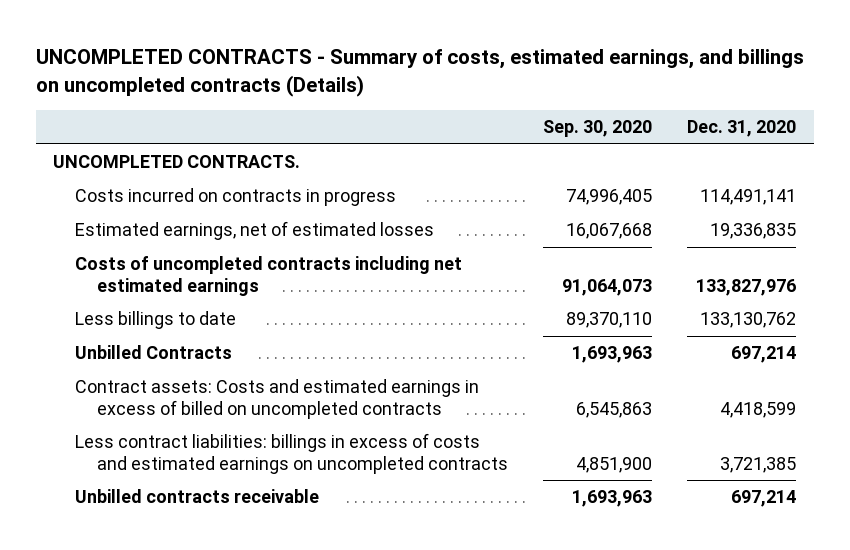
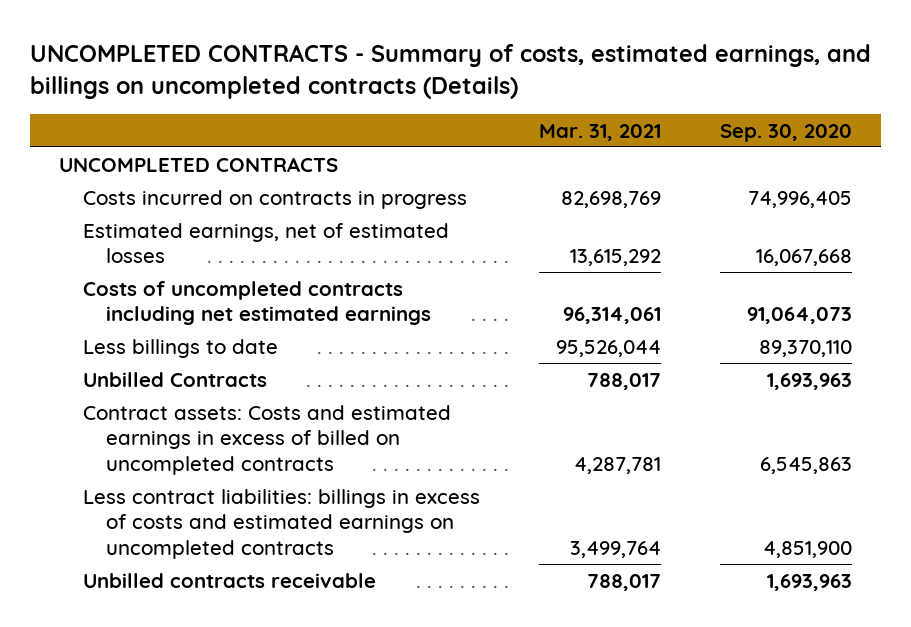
- | Sep. 30, 2020 | Dec. 31, 2020
+ | Mar. 31, 2021 | Sep. 30, 2020
- UNCOMPLETED CONTRACTS.
+ UNCOMPLETED CONTRACTS

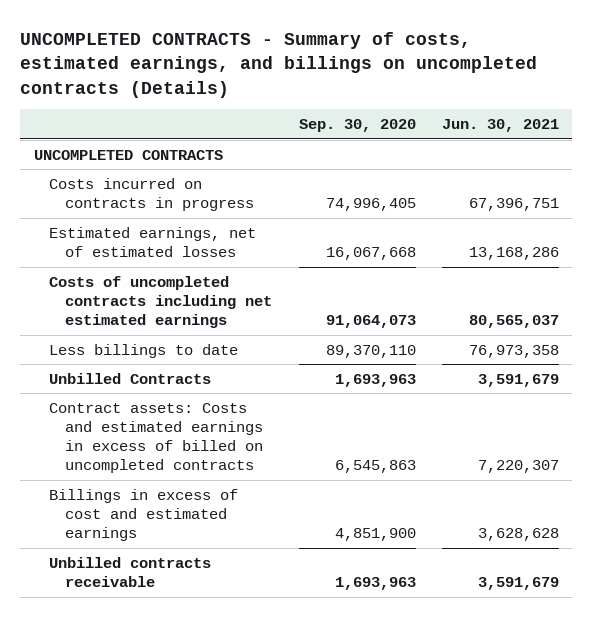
- | Mar. 31, 2021 | Sep. 30, 2020
+ | Sep. 30, 2020 | Jun. 30, 2021
- Less contract liabilities: billings in excess of costs and estimated earnings on uncompleted contracts | 3,499,764 | 4,851,900
+ Billings in excess of cost and estimated earnings | 4,851,900 | 3,628,628

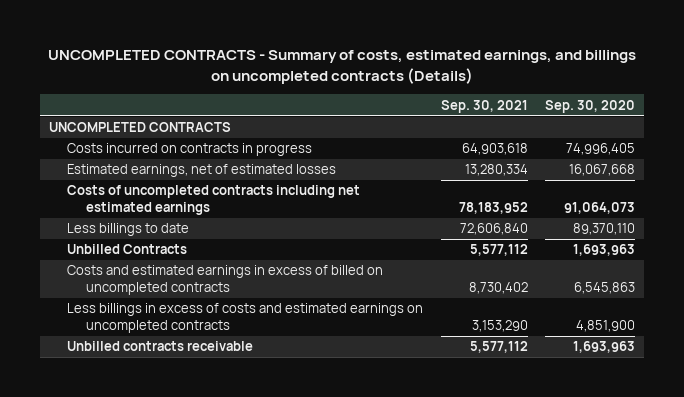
- | Sep. 30, 2020 | Jun. 30, 2021
+ | Sep. 30, 2021 | Sep. 30, 2020
- Contract assets: Costs and estimated earnings in excess of billed on uncompleted contracts | 6,545,863 | 7,220,307
- Billings in excess of cost and estimated earnings | 4,851,900 | 3,628,628
+ Costs and estimated earnings in excess of billed on uncompleted contracts | 8,730,402 | 6,545,863
+ Less billings in excess of costs and estimated earnings on uncompleted contracts | 3,153,290 | 4,851,900

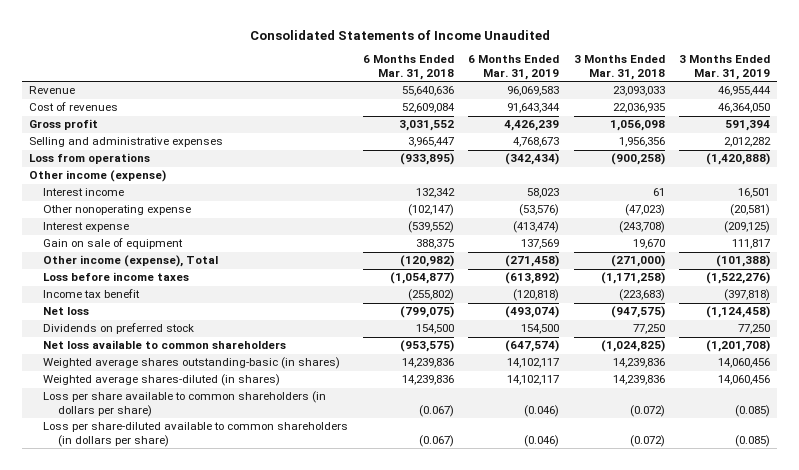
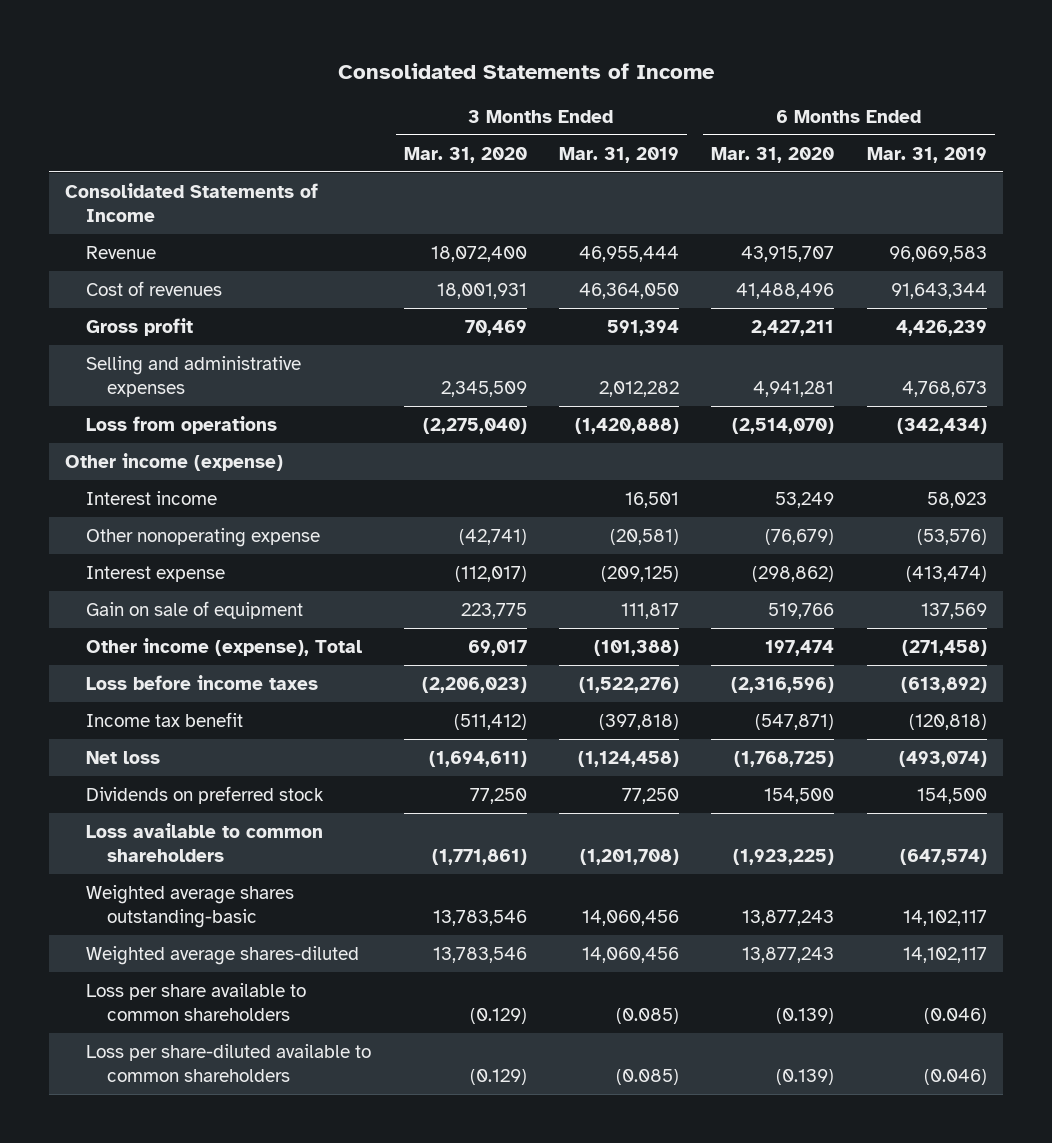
- Consolidated Statements of Income Unaudited
+ Consolidated Statements of Income
- | 6 Months Ended Mar. 31, 2018 | 6 Months Ended Mar. 31, 2019 | 3 Months Ended Mar. 31, 2018 | 3 Months Ended Mar. 31, 2019
+ | 3 Months Ended Mar. 31, 2020 | 3 Months Ended Mar. 31, 2019 | 6 Months Ended Mar. 31, 2020 | 6 Months Ended Mar. 31, 2019
+ Consolidated Statements of Income
- Net loss available to common shareholders | (953,575) | (647,574) | (1,024,825) | (1,201,708)
- Weighted average shares outstanding-basic (in shares) | 14,239,836 | 14,102,117 | 14,239,836 | 14,060,456
- Weighted average shares-diluted (in shares) | 14,239,836 | 14,102,117 | 14,239,836 | 14,060,456
- Loss per share available to common shareholders (in dollars per share) | (0.067) | (0.046) | (0.072) | (0.085)
- Loss per share-diluted available to common shareholders (in dollars per share) | (0.067) | (0.046) | (0.072) | (0.085)
+ Loss available to common shareholders | (1,771,861) | (1,201,708) | (1,923,225) | (647,574)
+ Weighted average shares outstanding-basic | 13,783,546 | 14,060,456 | 13,877,243 | 14,102,117
+ Weighted average shares-diluted | 13,783,546 | 14,060,456 | 13,877,243 | 14,102,117
+ Loss per share available to common shareholders | (0.129) | (0.085) | (0.139) | (0.046)
+ Loss per share-diluted available to common shareholders | (0.129) | (0.085) | (0.139) | (0.046)

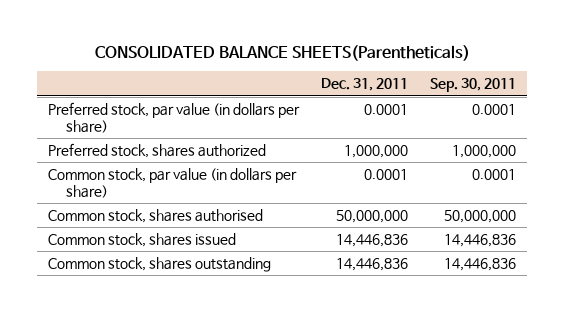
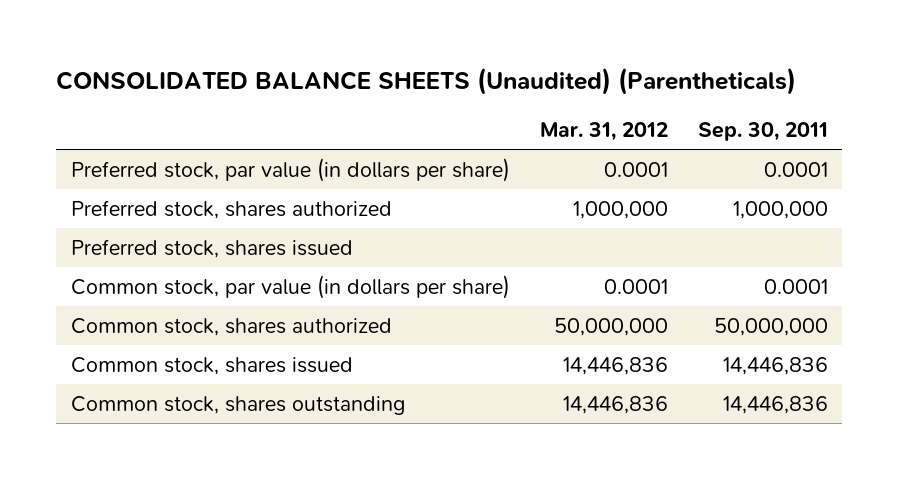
- CONSOLIDATED BALANCE SHEETS(Parentheticals)
+ CONSOLIDATED BALANCE SHEETS (Unaudited) (Parentheticals)
- | Dec. 31, 2011 | Sep. 30, 2011
+ | Mar. 31, 2012 | Sep. 30, 2011
+ Preferred stock, shares issued
- Common stock, shares authorised | 50,000,000 | 50,000,000
+ Common stock, shares authorized | 50,000,000 | 50,000,000

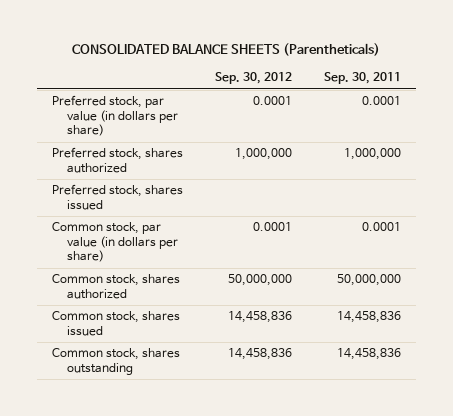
- CONSOLIDATED BALANCE SHEETS (Unaudited) (Parentheticals)
+ CONSOLIDATED BALANCE SHEETS (Parentheticals)
- | Mar. 31, 2012 | Sep. 30, 2011
+ | Sep. 30, 2012 | Sep. 30, 2011
- Common stock, shares issued | 14,446,836 | 14,446,836
- Common stock, shares outstanding | 14,446,836 | 14,446,836
+ Common stock, shares issued | 14,458,836 | 14,458,836
+ Common stock, shares outstanding | 14,458,836 | 14,458,836

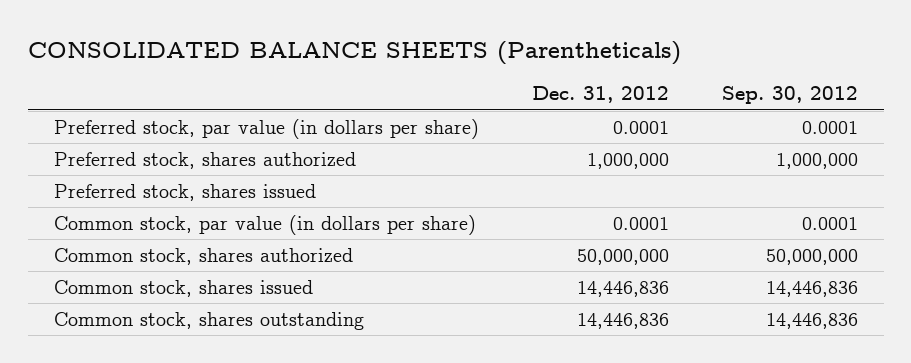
- | Sep. 30, 2012 | Sep. 30, 2011
+ | Dec. 31, 2012 | Sep. 30, 2012
- Common stock, shares issued | 14,458,836 | 14,458,836
- Common stock, shares outstanding | 14,458,836 | 14,458,836
+ Common stock, shares issued | 14,446,836 | 14,446,836
+ Common stock, shares outstanding | 14,446,836 | 14,446,836

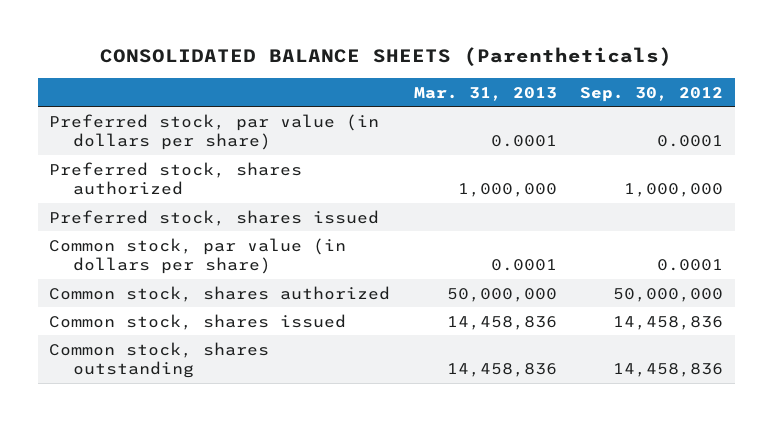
- | Dec. 31, 2012 | Sep. 30, 2012
+ | Mar. 31, 2013 | Sep. 30, 2012
- Common stock, shares issued | 14,446,836 | 14,446,836
- Common stock, shares outstanding | 14,446,836 | 14,446,836
+ Common stock, shares issued | 14,458,836 | 14,458,836
+ Common stock, shares outstanding | 14,458,836 | 14,458,836

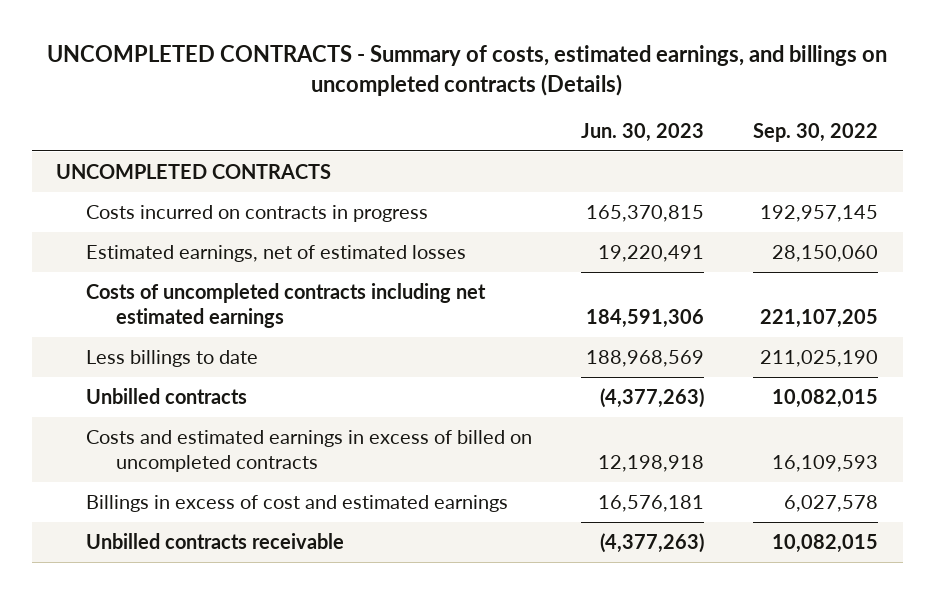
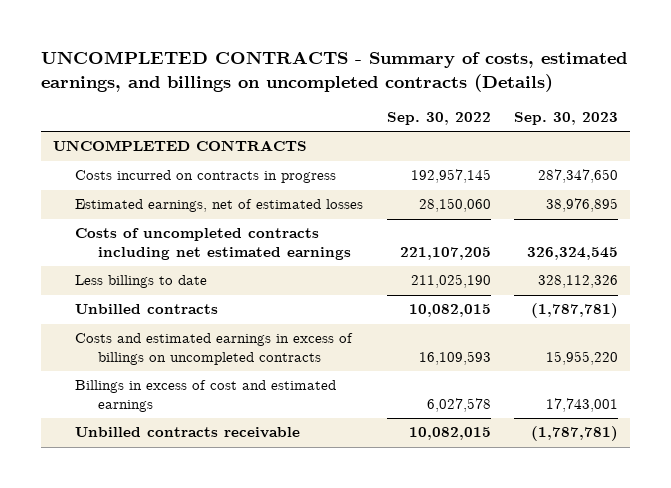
- | Jun. 30, 2023 | Sep. 30, 2022
+ | Sep. 30, 2022 | Sep. 30, 2023
- Costs and estimated earnings in excess of billed on uncompleted contracts | 12,198,918 | 16,109,593
+ Costs and estimated earnings in excess of billings on uncompleted contracts | 16,109,593 | 15,955,220

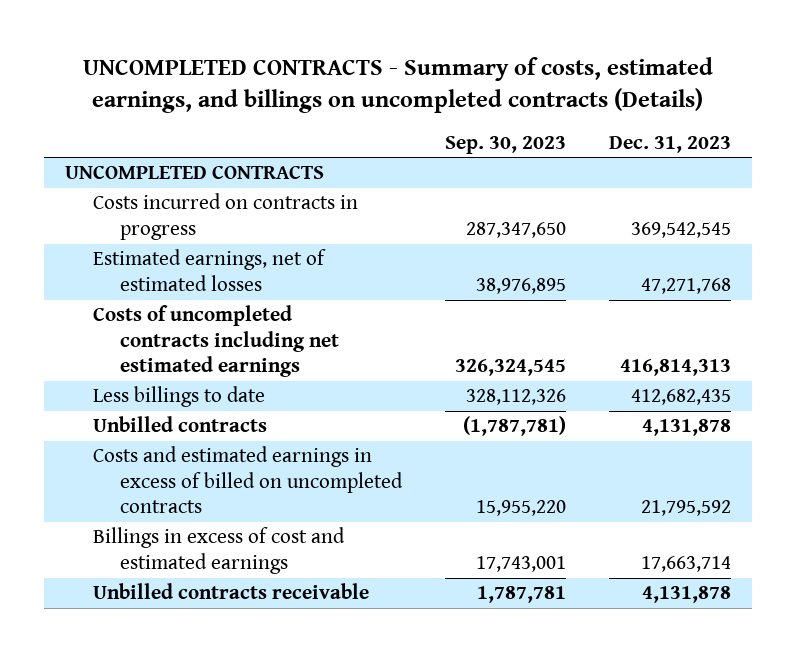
- | Sep. 30, 2022 | Sep. 30, 2023
+ | Sep. 30, 2023 | Dec. 31, 2023
- Costs and estimated earnings in excess of billings on uncompleted contracts | 16,109,593 | 15,955,220
+ Costs and estimated earnings in excess of billed on uncompleted contracts | 15,955,220 | 21,795,592
- Unbilled contracts receivable | 10,082,015 | (1,787,781)
+ Unbilled contracts receivable | 1,787,781 | 4,131,878

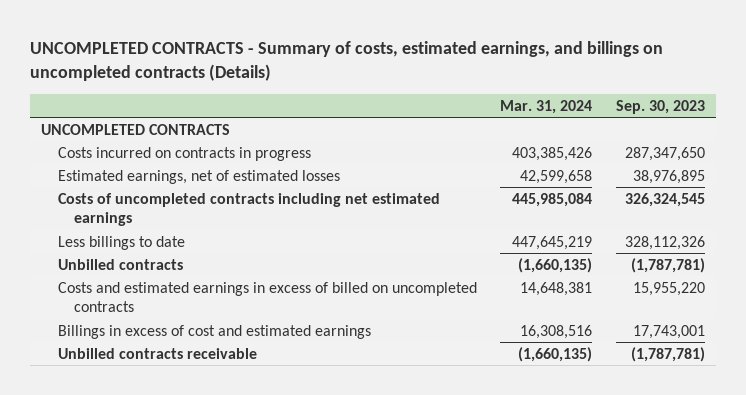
- | Sep. 30, 2023 | Dec. 31, 2023
+ | Mar. 31, 2024 | Sep. 30, 2023
- Unbilled contracts receivable | 1,787,781 | 4,131,878
+ Unbilled contracts receivable | (1,660,135) | (1,787,781)

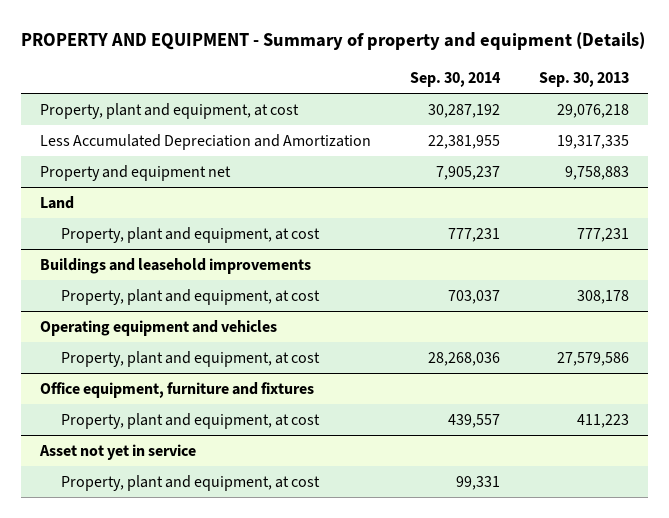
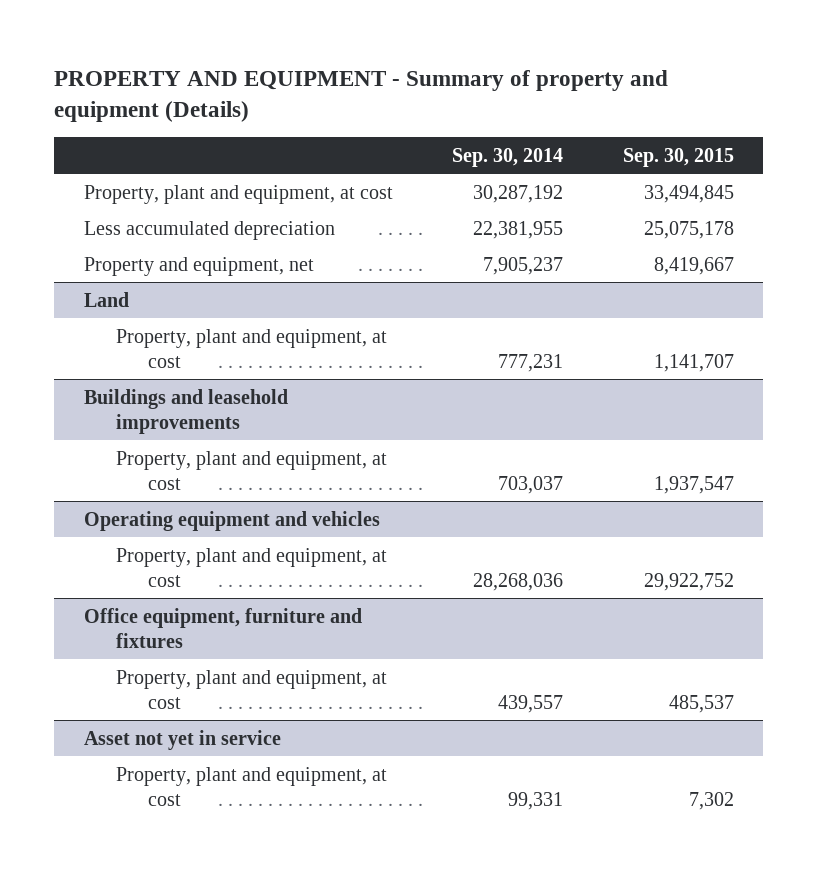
- | Sep. 30, 2014 | Sep. 30, 2013
+ | Sep. 30, 2014 | Sep. 30, 2015
- Less Accumulated Depreciation and Amortization | 22,381,955 | 19,317,335
- Property and equipment net | 7,905,237 | 9,758,883
+ Less accumulated depreciation | 22,381,955 | 25,075,178
+ Property and equipment, net | 7,905,237 | 8,419,667

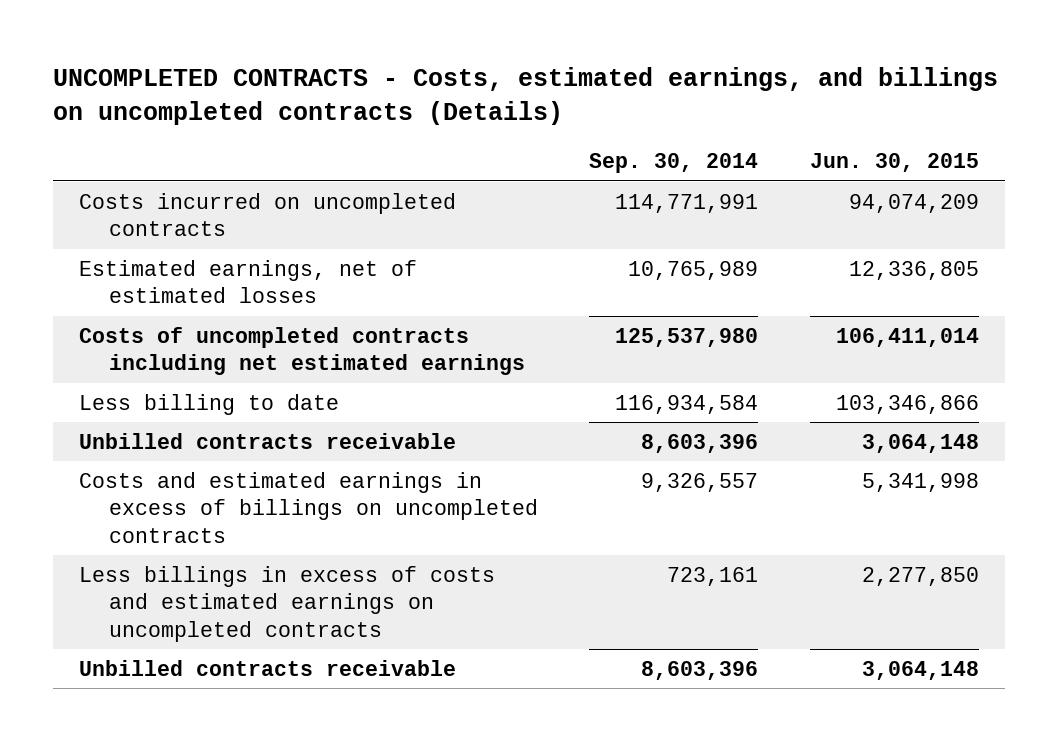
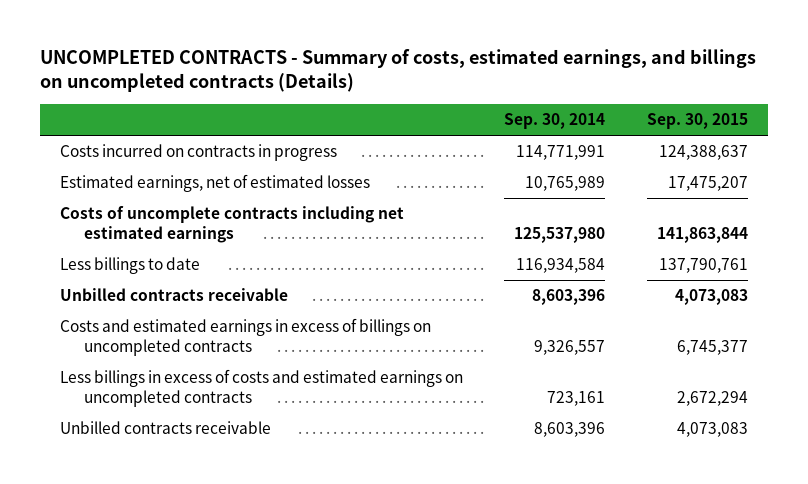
- UNCOMPLETED CONTRACTS - Costs, estimated earnings, and billings on uncompleted contracts (Details)
+ UNCOMPLETED CONTRACTS - Summary of costs, estimated earnings, and billings on uncompleted contracts (Details)
- | Sep. 30, 2014 | Jun. 30, 2015
+ | Sep. 30, 2014 | Sep. 30, 2015
- Costs incurred on uncompleted contracts | 114,771,991 | 94,074,209
+ Costs incurred on contracts in progress | 114,771,991 | 124,388,637
- Costs of uncompleted contracts including net estimated earnings | 125,537,980 | 106,411,014
- Less billing to date | 116,934,584 | 103,346,866
+ Costs of uncomplete contracts including net estimated earnings | 125,537,980 | 141,863,844
+ Less billings to date | 116,934,584 | 137,790,761

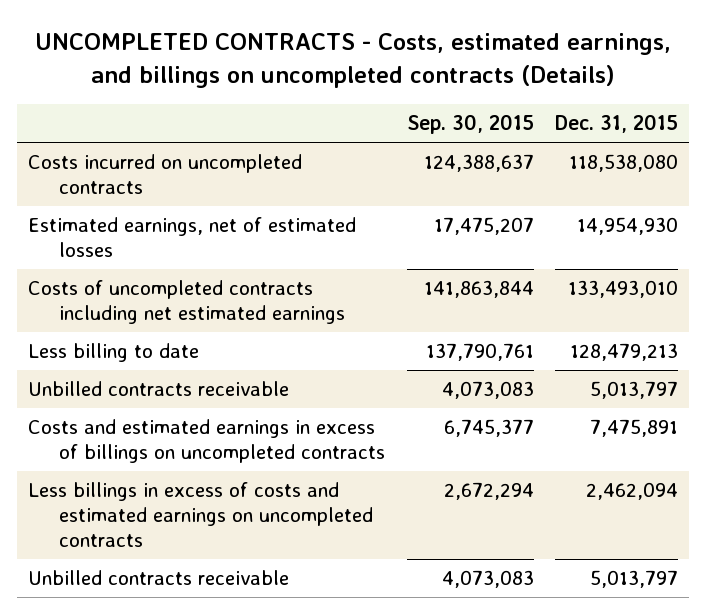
- UNCOMPLETED CONTRACTS - Summary of costs, estimated earnings, and billings on uncompleted contracts (Details)
+ UNCOMPLETED CONTRACTS - Costs, estimated earnings, and billings on uncompleted contracts (Details)
- | Sep. 30, 2014 | Sep. 30, 2015
+ | Sep. 30, 2015 | Dec. 31, 2015
- Costs incurred on contracts in progress | 114,771,991 | 124,388,637
+ Costs incurred on uncompleted contracts | 124,388,637 | 118,538,080
- Costs of uncomplete contracts including net estimated earnings | 125,537,980 | 141,863,844
- Less billings to date | 116,934,584 | 137,790,761
+ Costs of uncompleted contracts including net estimated earnings | 141,863,844 | 133,493,010
+ Less billing to date | 137,790,761 | 128,479,213

